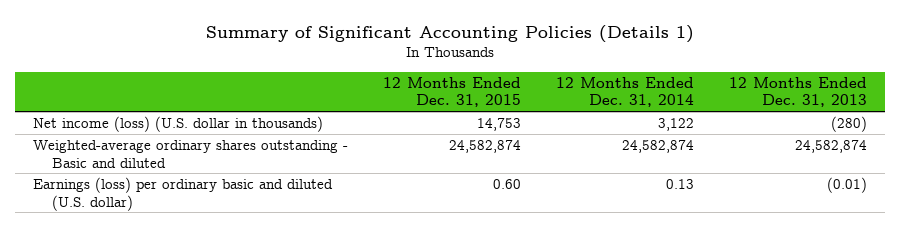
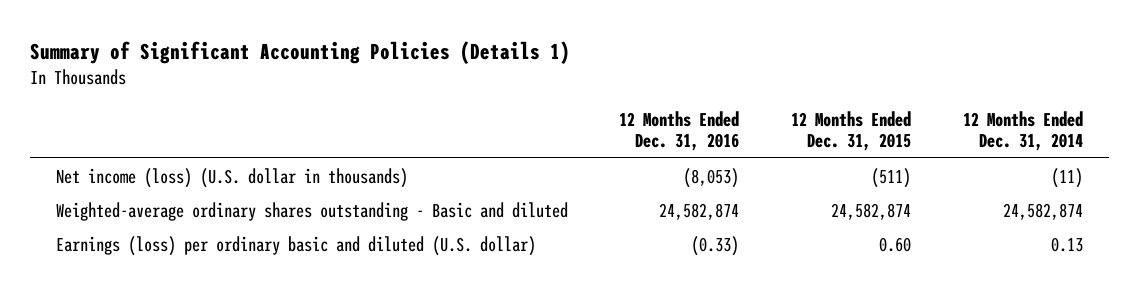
- | 12 Months Ended Dec. 31, 2015 | 12 Months Ended Dec. 31, 2014 | 12 Months Ended Dec. 31, 2013
+ | 12 Months Ended Dec. 31, 2016 | 12 Months Ended Dec. 31, 2015 | 12 Months Ended Dec. 31, 2014
- Net income (loss) (U.S. dollar in thousands) | 14,753 | 3,122 | (280)
+ Net income (loss) (U.S. dollar in thousands) | (8,053) | (511) | (11)

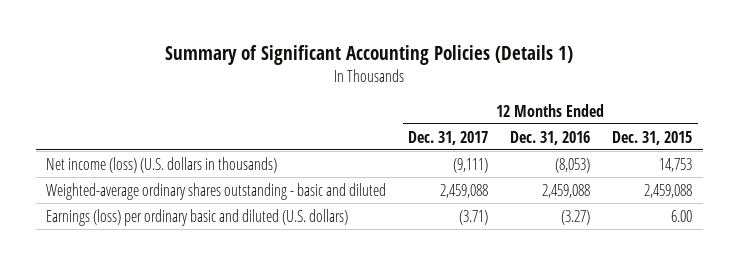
- | 12 Months Ended Dec. 31, 2016 | 12 Months Ended Dec. 31, 2015 | 12 Months Ended Dec. 31, 2014
+ | 12 Months Ended Dec. 31, 2017 | 12 Months Ended Dec. 31, 2016 | 12 Months Ended Dec. 31, 2015
- Net income (loss) (U.S. dollar in thousands) | (8,053) | (511) | (11)
- Weighted-average ordinary shares outstanding - Basic and diluted | 24,582,874 | 24,582,874 | 24,582,874
- Earnings (loss) per ordinary basic and diluted (U.S. dollar) | (0.33) | 0.60 | 0.13
+ Net income (loss) (U.S. dollars in thousands) | (9,111) | (8,053) | 14,753
+ Weighted-average ordinary shares outstanding - basic and diluted | 2,459,088 | 2,459,088 | 2,459,088
+ Earnings (loss) per ordinary basic and diluted (U.S. dollars) | (3.71) | (3.27) | 6.00

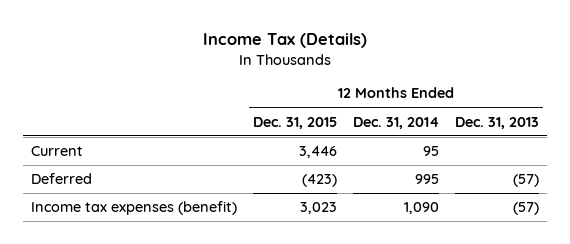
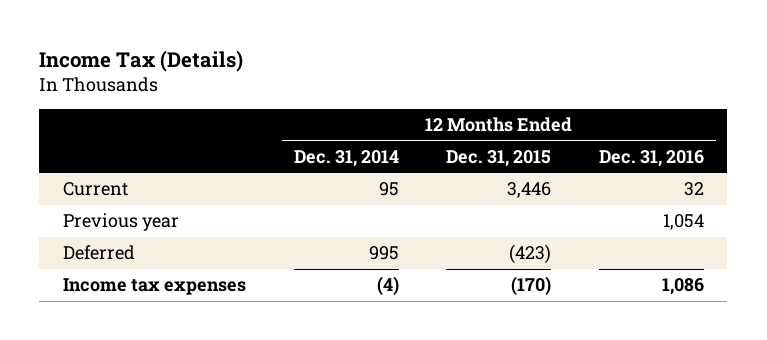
- | 12 Months Ended Dec. 31, 2015 | 12 Months Ended Dec. 31, 2014 | 12 Months Ended Dec. 31, 2013
+ | 12 Months Ended Dec. 31, 2014 | 12 Months Ended Dec. 31, 2015 | 12 Months Ended Dec. 31, 2016
+ Previous year | | | 1,054
- Income tax expenses (benefit) | 3,023 | 1,090 | (57)
+ Income tax expenses | (4) | (170) | 1,086

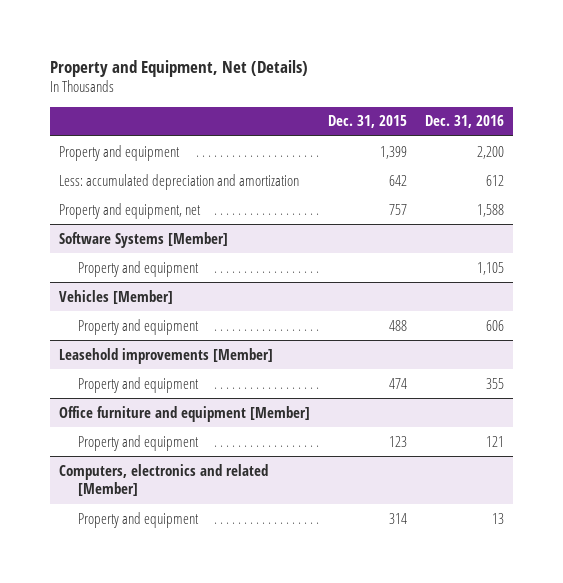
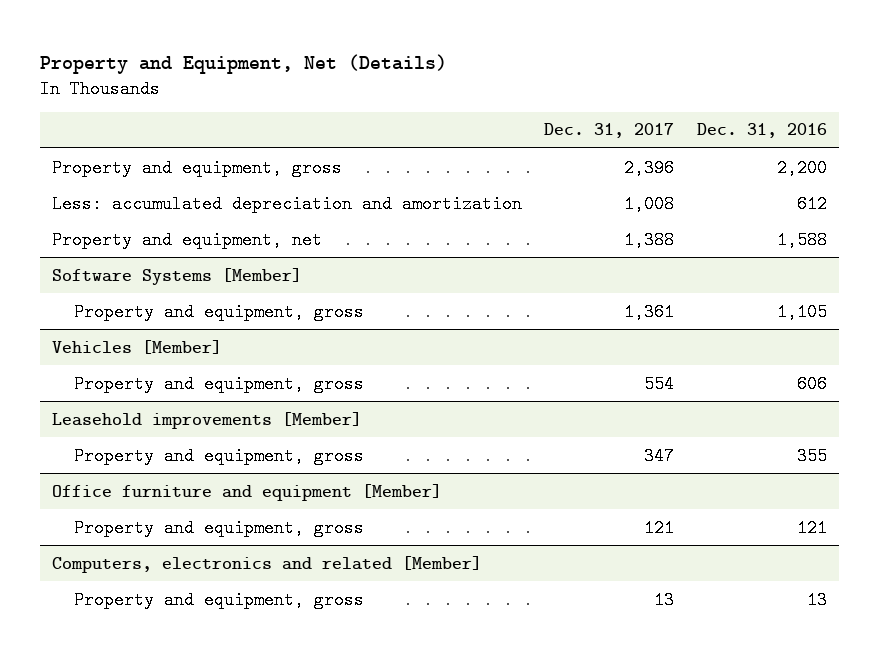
- | Dec. 31, 2015 | Dec. 31, 2016
+ | Dec. 31, 2017 | Dec. 31, 2016
- Property and equipment | 1,399 | 2,200
+ Property and equipment, gross | 2,396 | 2,200
@ Software Systems [Member]
- Property and equipment | | 1,105
+ Property and equipment, gross | 1,361 | 1,105
@ Vehicles [Member]
- Property and equipment | 488 | 606
+ Property and equipment, gross | 554 | 606
@ Leasehold improvements [Member]
- Property and equipment | 474 | 355
+ Property and equipment, gross | 347 | 355
@ Office furniture and equipment [Member]
- Property and equipment | 123 | 121
+ Property and equipment, gross | 121 | 121
@ Computers, electronics and related [Member]
- Property and equipment | 314 | 13
+ Property and equipment, gross | 13 | 13

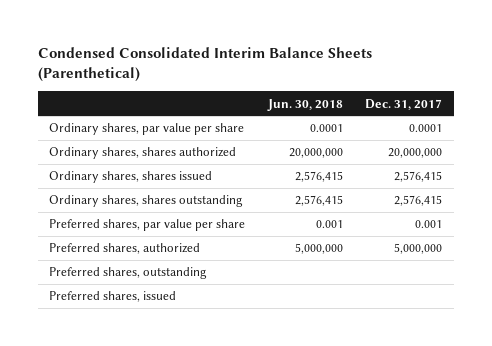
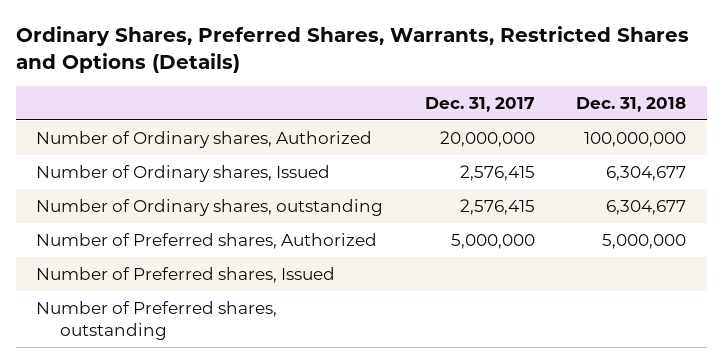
- Condensed Consolidated Interim Balance Sheets (Parenthetical)
+ Ordinary Shares, Preferred Shares, Warrants, Restricted Shares and Options (Details)
- | Jun. 30, 2018 | Dec. 31, 2017
+ | Dec. 31, 2017 | Dec. 31, 2018
- Ordinary shares, par value per share | 0.0001 | 0.0001
- Ordinary shares, shares authorized | 20,000,000 | 20,000,000
- Ordinary shares, shares issued | 2,576,415 | 2,576,415
- Ordinary shares, shares outstanding | 2,576,415 | 2,576,415
- Preferred shares, par value per share | 0.001 | 0.001
- Preferred shares, authorized | 5,000,000 | 5,000,000
- Preferred shares, outstanding
- Preferred shares, issued
+ Number of Ordinary shares, Authorized | 20,000,000 | 100,000,000
+ Number of Ordinary shares, Issued | 2,576,415 | 6,304,677
+ Number of Ordinary shares, outstanding | 2,576,415 | 6,304,677
+ Number of Preferred shares, Authorized | 5,000,000 | 5,000,000
+ Number of Preferred shares, Issued
+ Number of Preferred shares, outstanding

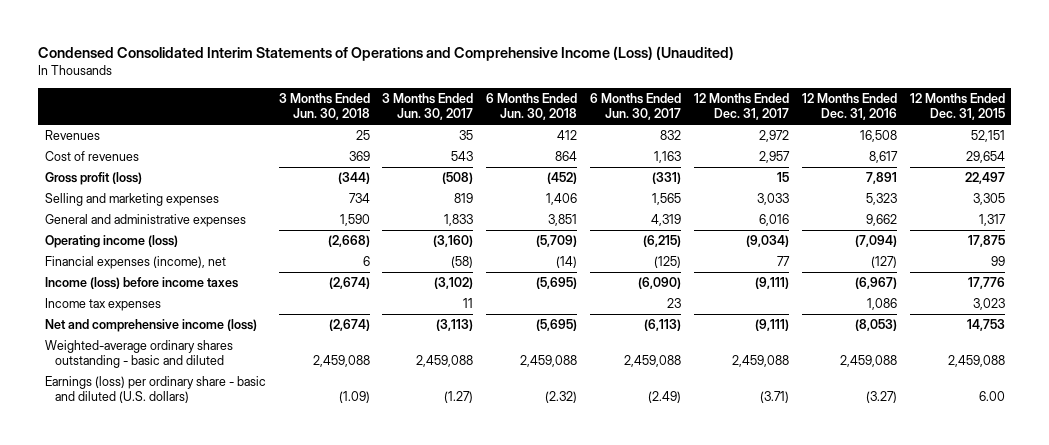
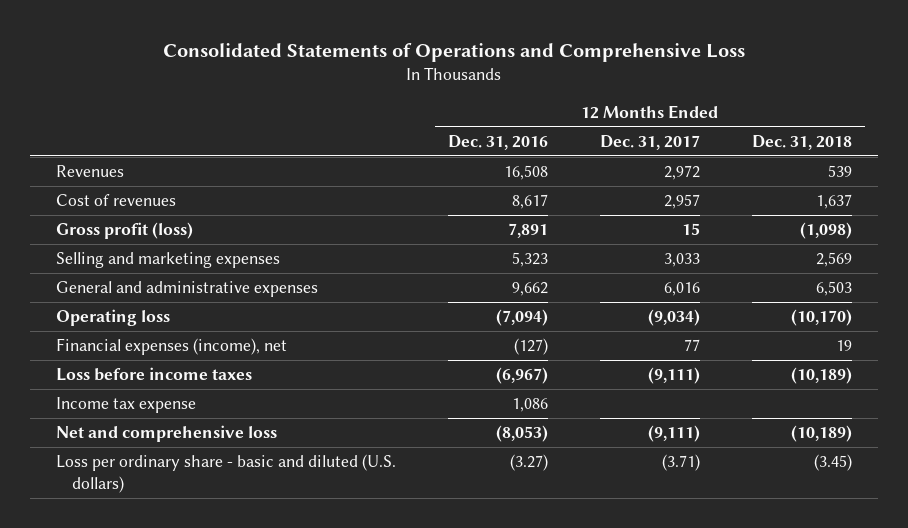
- Condensed Consolidated Interim Statements of Operations and Comprehensive Income (Loss) (Unaudited)
+ Consolidated Statements of Operations and Comprehensive Loss
- | 3 Months Ended Jun. 30, 2018 | 3 Months Ended Jun. 30, 2017 | 6 Months Ended Jun. 30, 2018 | 6 Months Ended Jun. 30, 2017 | 12 Months Ended Dec. 31, 2017 | 12 Months Ended Dec. 31, 2016 | 12 Months Ended Dec. 31, 2015
+ | 12 Months Ended Dec. 31, 2016 | 12 Months Ended Dec. 31, 2017 | 12 Months Ended Dec. 31, 2018
- Operating income (loss) | (2,668) | (3,160) | (5,709) | (6,215) | (9,034) | (7,094) | 17,875
+ Operating loss | (7,094) | (9,034) | (10,170)
- Income (loss) before income taxes | (2,674) | (3,102) | (5,695) | (6,090) | (9,111) | (6,967) | 17,776
- Income tax expenses | | 11 | | 23 | | 1,086 | 3,023
- Net and comprehensive income (loss) | (2,674) | (3,113) | (5,695) | (6,113) | (9,111) | (8,053) | 14,753
- Weighted-average ordinary shares outstanding - basic and diluted | 2,459,088 | 2,459,088 | 2,459,088 | 2,459,088 | 2,459,088 | 2,459,088 | 2,459,088
- Earnings (loss) per ordinary share - basic and diluted (U.S. dollars) | (1.09) | (1.27) | (2.32) | (2.49) | (3.71) | (3.27) | 6.00
+ Loss before income taxes | (6,967) | (9,111) | (10,189)
+ Income tax expense | 1,086 | |
+ Net and comprehensive loss | (8,053) | (9,111) | (10,189)
+ Loss per ordinary share - basic and diluted (U.S. dollars) | (3.27) | (3.71) | (3.45)

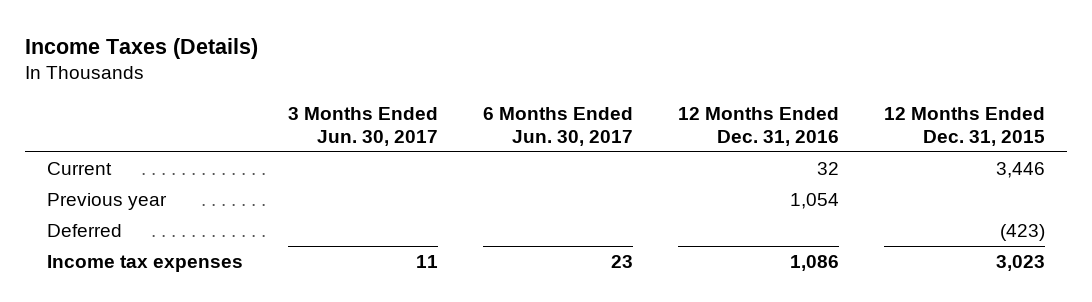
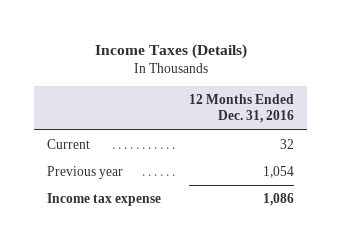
- | 3 Months Ended Jun. 30, 2017 | 6 Months Ended Jun. 30, 2017 | 12 Months Ended Dec. 31, 2016 | 12 Months Ended Dec. 31, 2015
+ | 12 Months Ended Dec. 31, 2016
- Deferred | | | | (423)
- Income tax expenses | 11 | 23 | 1,086 | 3,023
+ Income tax expense | 1,086

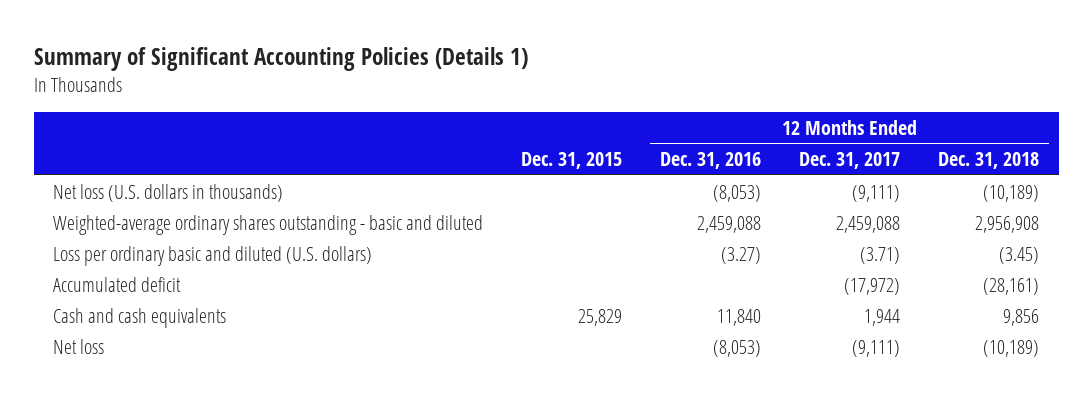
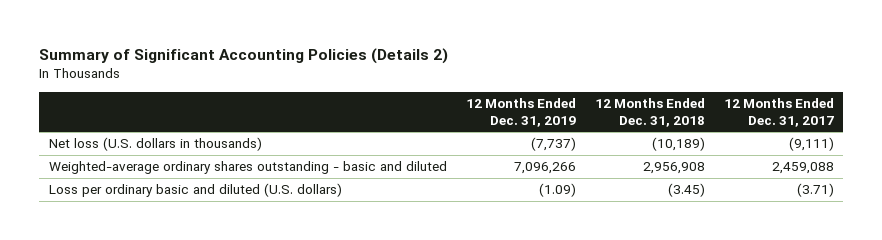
- Summary of Significant Accounting Policies (Details 1)
+ Summary of Significant Accounting Policies (Details 2)
- | Dec. 31, 2015 | 12 Months Ended Dec. 31, 2016 | 12 Months Ended Dec. 31, 2017 | 12 Months Ended Dec. 31, 2018
+ | 12 Months Ended Dec. 31, 2019 | 12 Months Ended Dec. 31, 2018 | 12 Months Ended Dec. 31, 2017
- Accumulated deficit | | | (17,972) | (28,161)
- Cash and cash equivalents | 25,829 | 11,840 | 1,944 | 9,856
- Net loss | | (8,053) | (9,111) | (10,189)

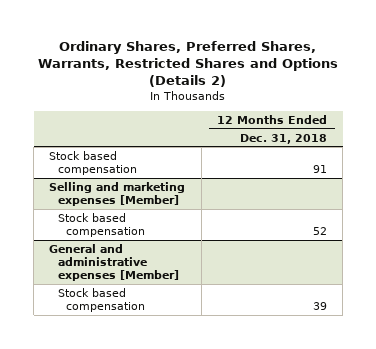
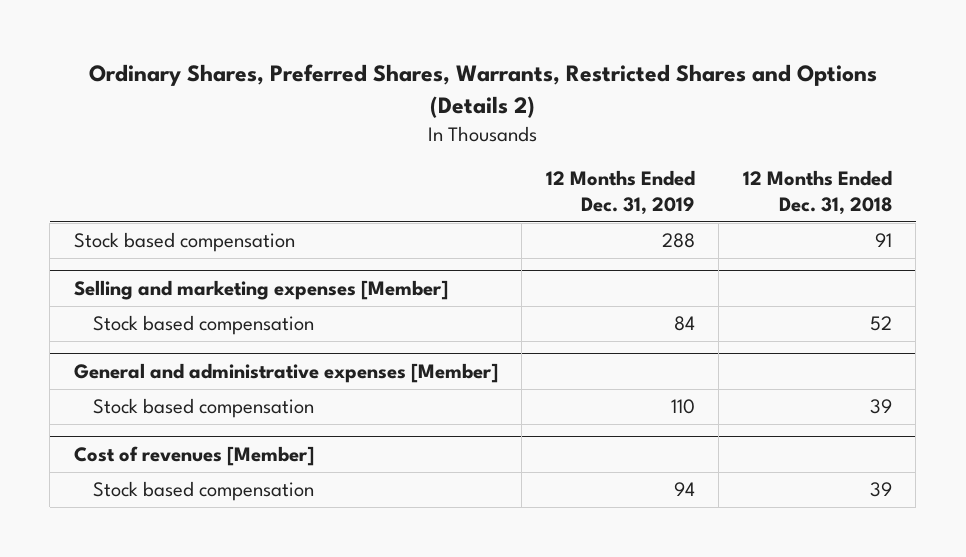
- | 12 Months Ended Dec. 31, 2018
+ | 12 Months Ended Dec. 31, 2019 | 12 Months Ended Dec. 31, 2018
+ Cost of revenues [Member]
+ Stock based compensation | 94 | 39

